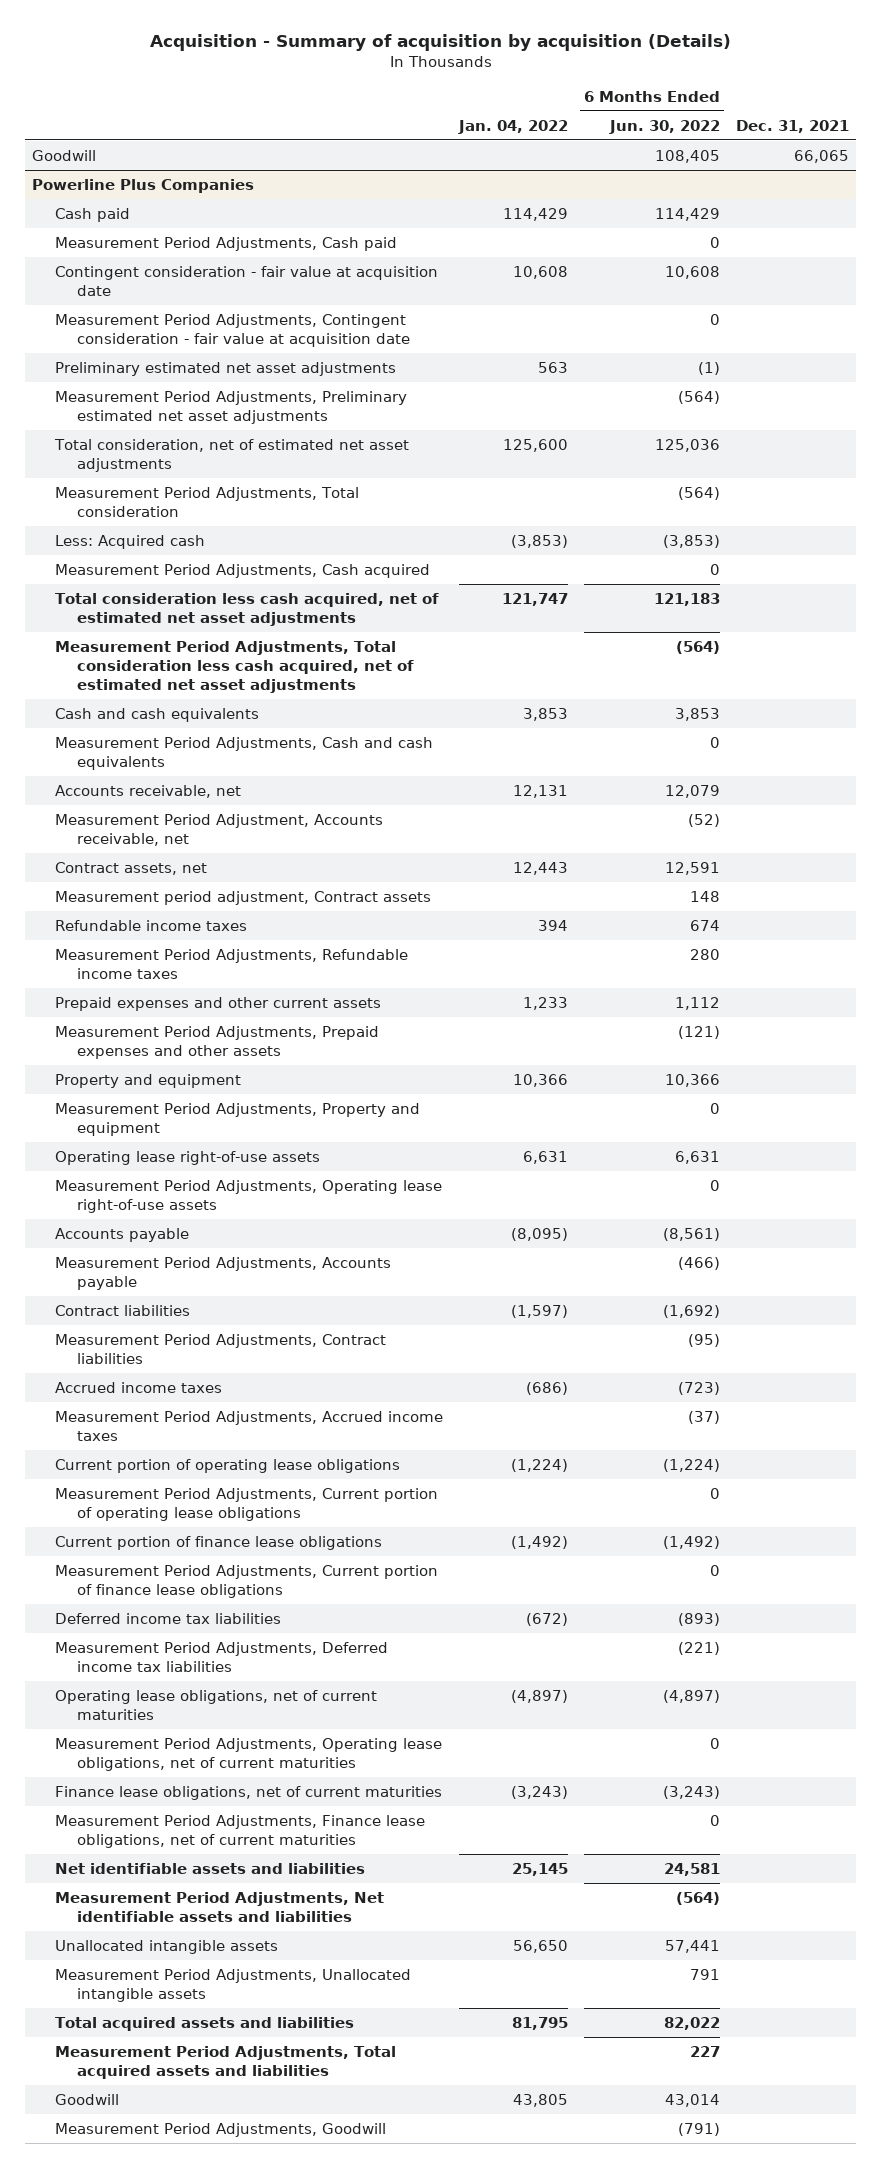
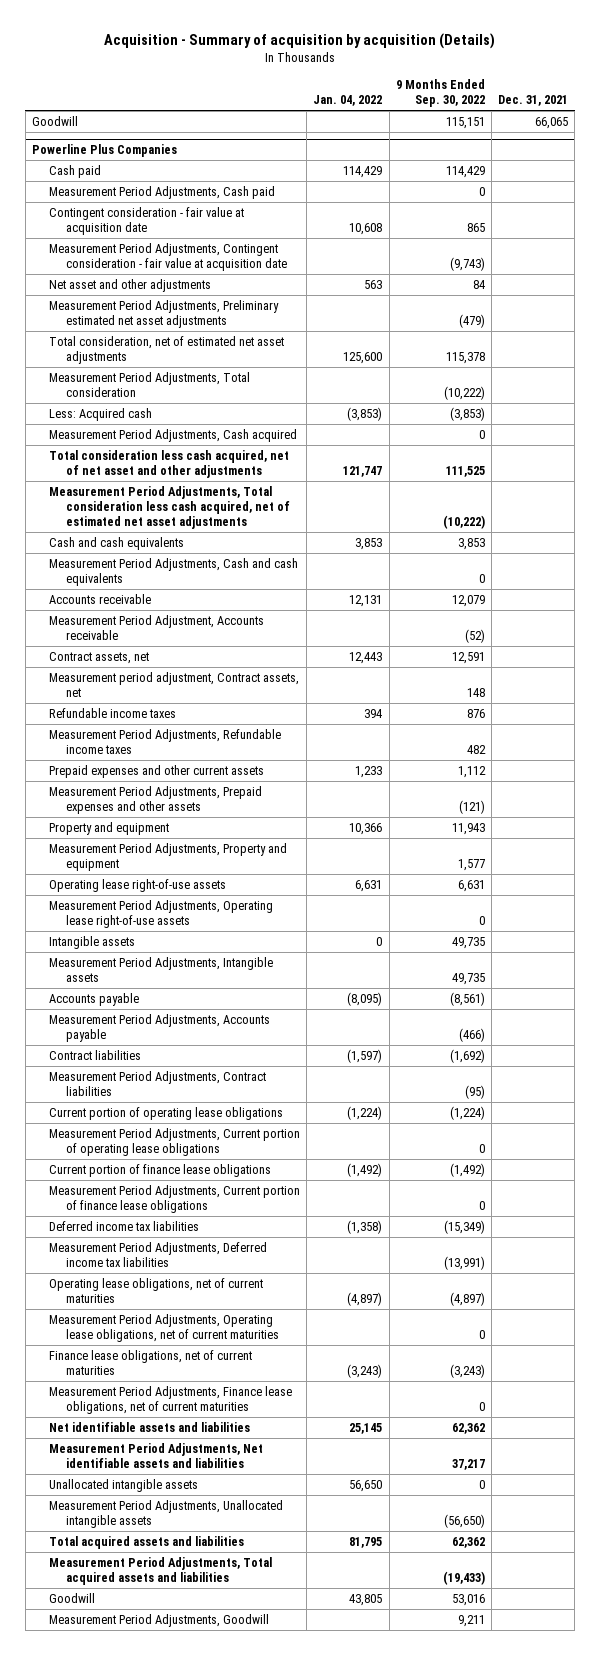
- | Jan. 04, 2022 | 6 Months Ended Jun. 30, 2022 | Dec. 31, 2021
+ | Jan. 04, 2022 | 9 Months Ended Sep. 30, 2022 | Dec. 31, 2021
@ Powerline Plus Companies
- Preliminary estimated net asset adjustments | 563 | (1) |
+ Net asset and other adjustments | 563 | 84 |
- Total consideration less cash acquired, net of estimated net asset adjustments | 121,747 | 121,183 |
+ Total consideration less cash acquired, net of net asset and other adjustments | 121,747 | 111,525 |
- Accounts receivable, net | 12,131 | 12,079 |
- Measurement Period Adjustment, Accounts receivable, net | | (52) |
+ Accounts receivable | 12,131 | 12,079 |
+ Measurement Period Adjustment, Accounts receivable | | (52) |
- Measurement period adjustment, Contract assets | | 148 |
+ Measurement period adjustment, Contract assets, net | | 148 |
+ Intangible assets | 0 | 49,735 |
+ Measurement Period Adjustments, Intangible assets | | 49,735 |
- Accrued income taxes | (686) | (723) |
- Measurement Period Adjustments, Accrued income taxes | | (37) |
- Deferred income tax liabilities | (672) | (893) |
+ Deferred income tax liabilities | (1,358) | (15,349) |

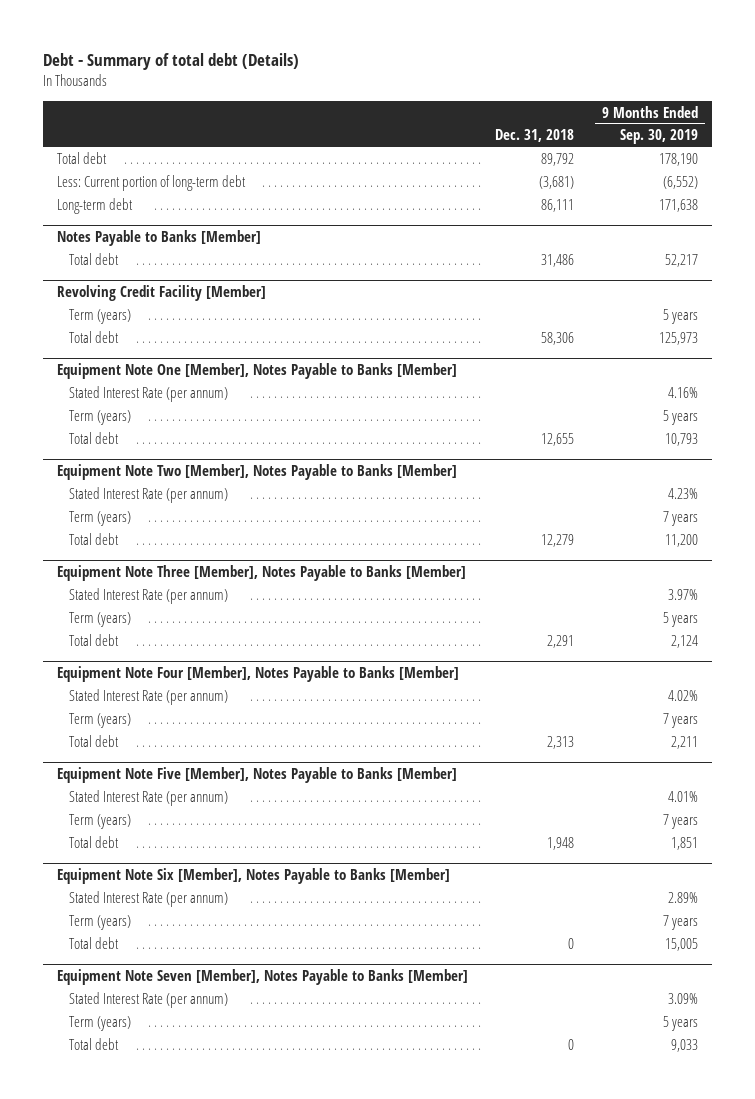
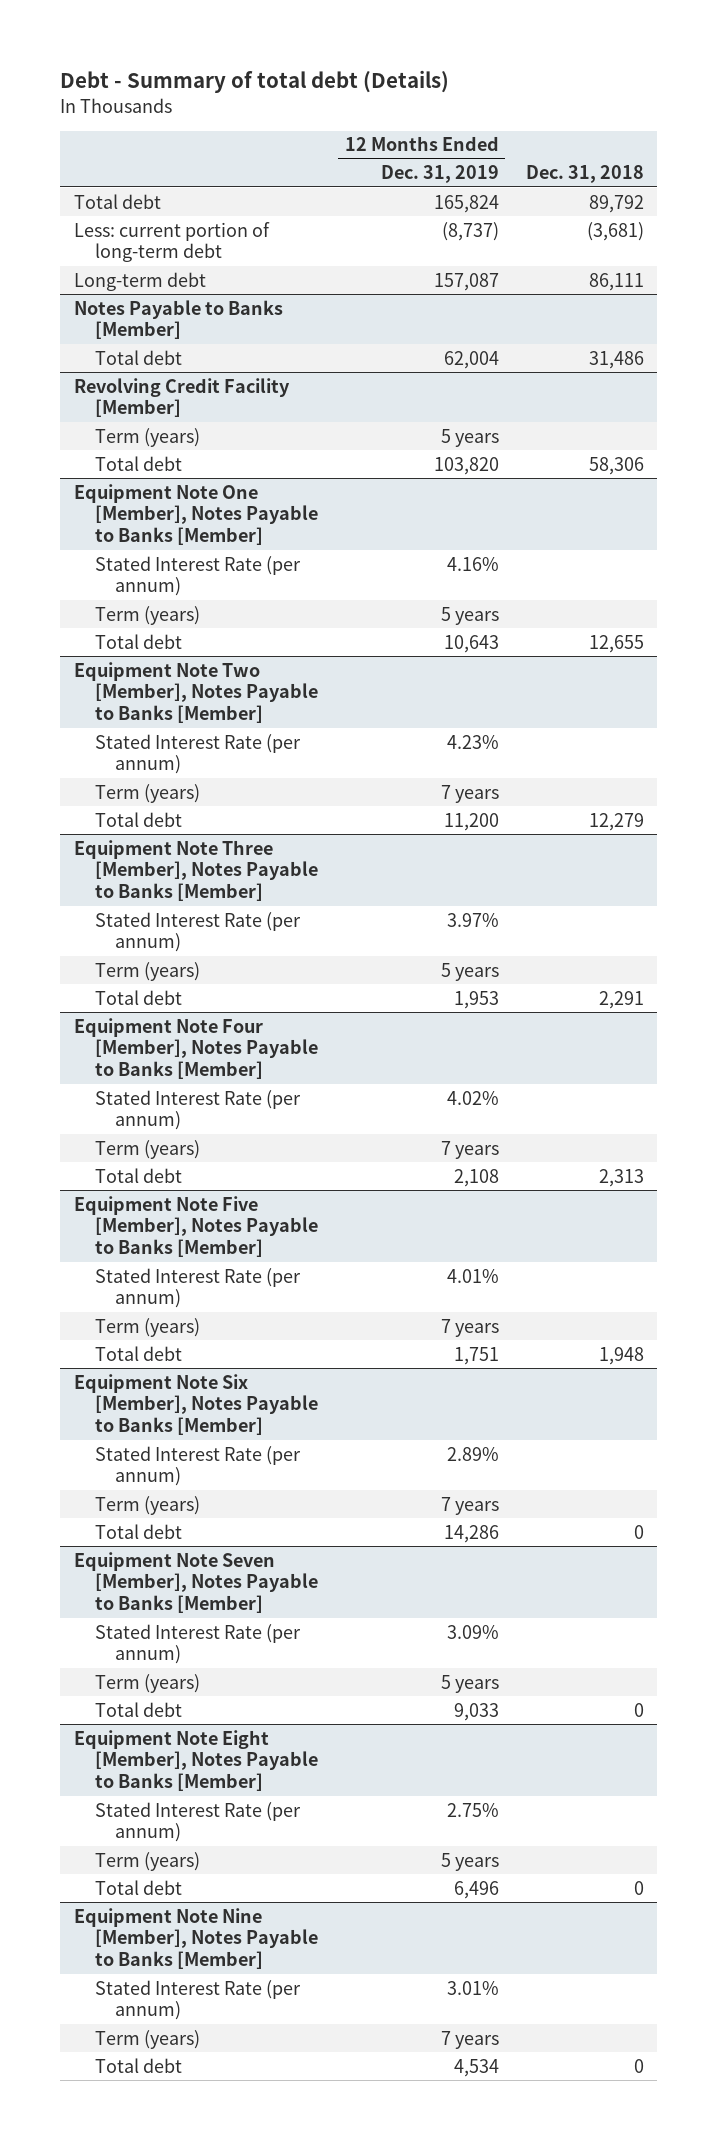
- | Dec. 31, 2018 | 9 Months Ended Sep. 30, 2019
+ | 12 Months Ended Dec. 31, 2019 | Dec. 31, 2018
- Less: Current portion of long-term debt | (3,681) | (6,552)
+ Less: current portion of long-term debt | (8,737) | (3,681)
+ Equipment Note Eight [Member], Notes Payable to Banks [Member]
+ Stated Interest Rate (per annum) | 2.75% |
+ Term (years) | 5 years |
+ Total debt | 6,496 | 0
+ Equipment Note Nine [Member], Notes Payable to Banks [Member]
+ Stated Interest Rate (per annum) | 3.01% |
+ Term (years) | 7 years |
+ Total debt | 4,534 | 0

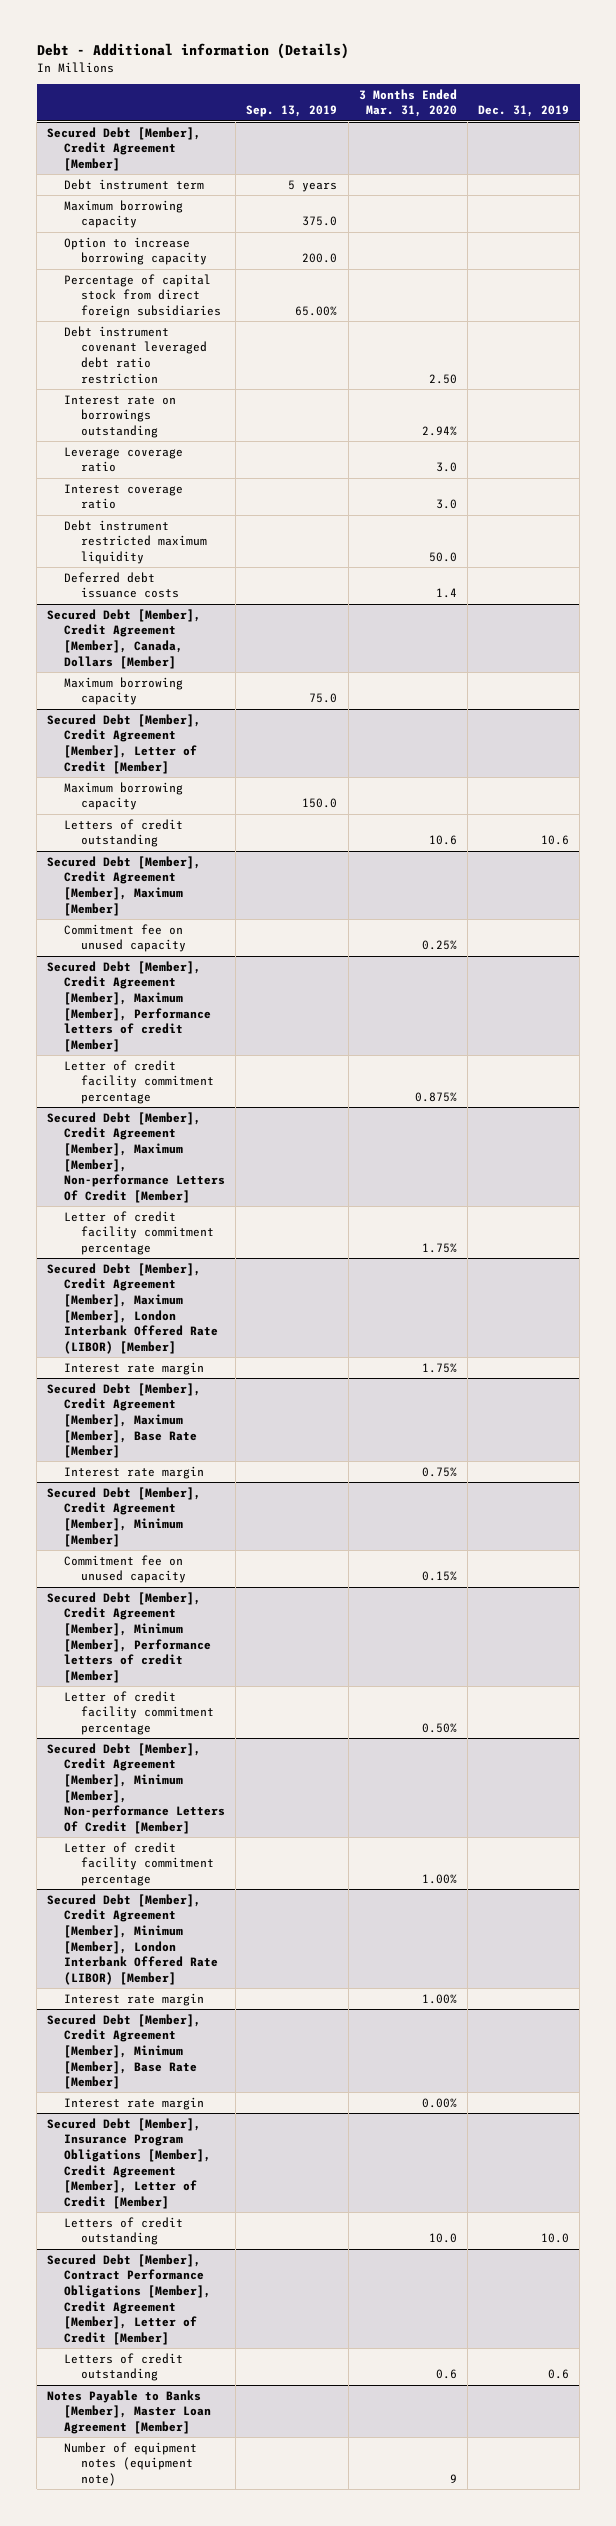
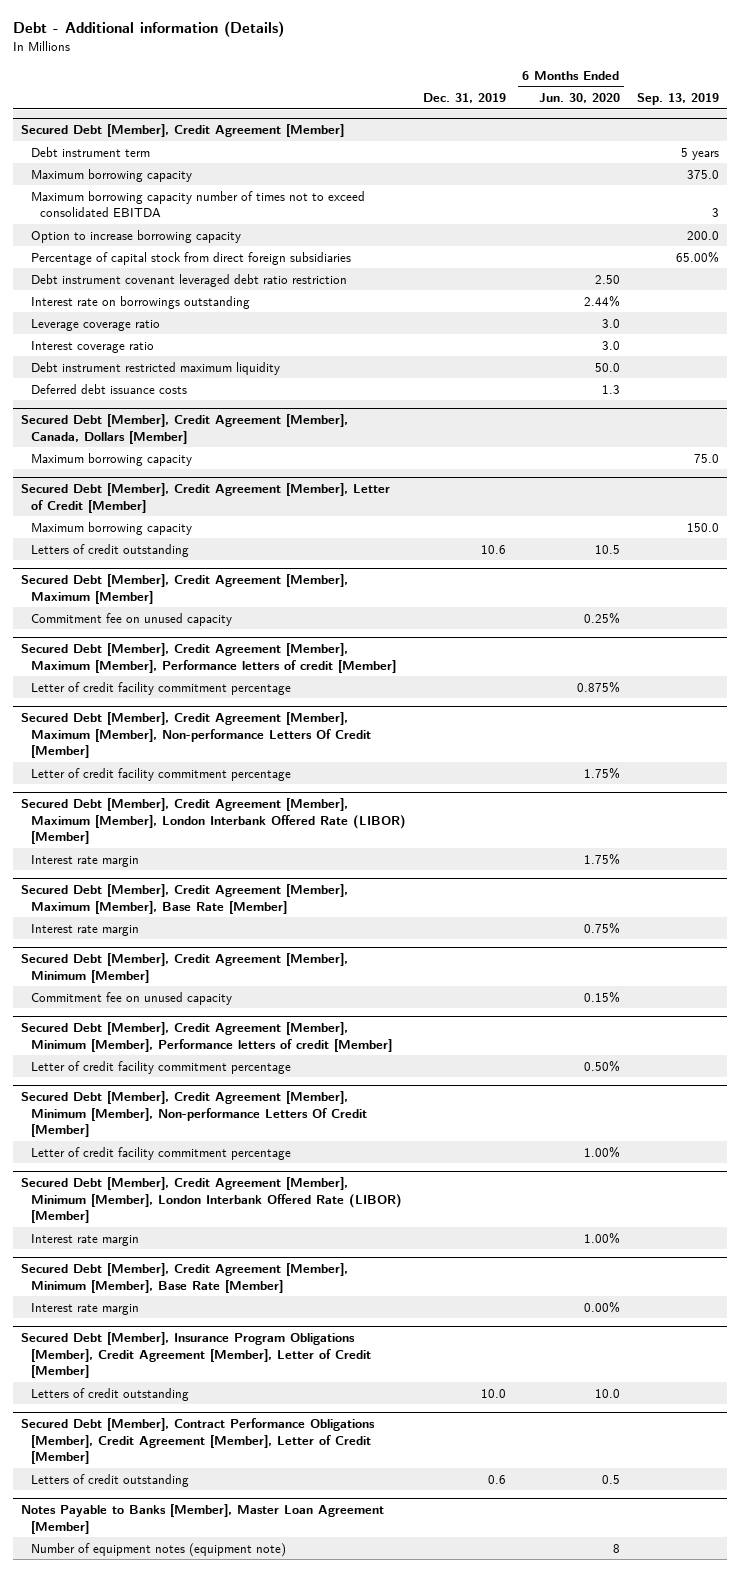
- | Sep. 13, 2019 | 3 Months Ended Mar. 31, 2020 | Dec. 31, 2019
+ | Dec. 31, 2019 | 6 Months Ended Jun. 30, 2020 | Sep. 13, 2019
@ Secured Debt [Member], Credit Agreement [Member]
+ Maximum borrowing capacity number of times not to exceed consolidated EBITDA | | | 3

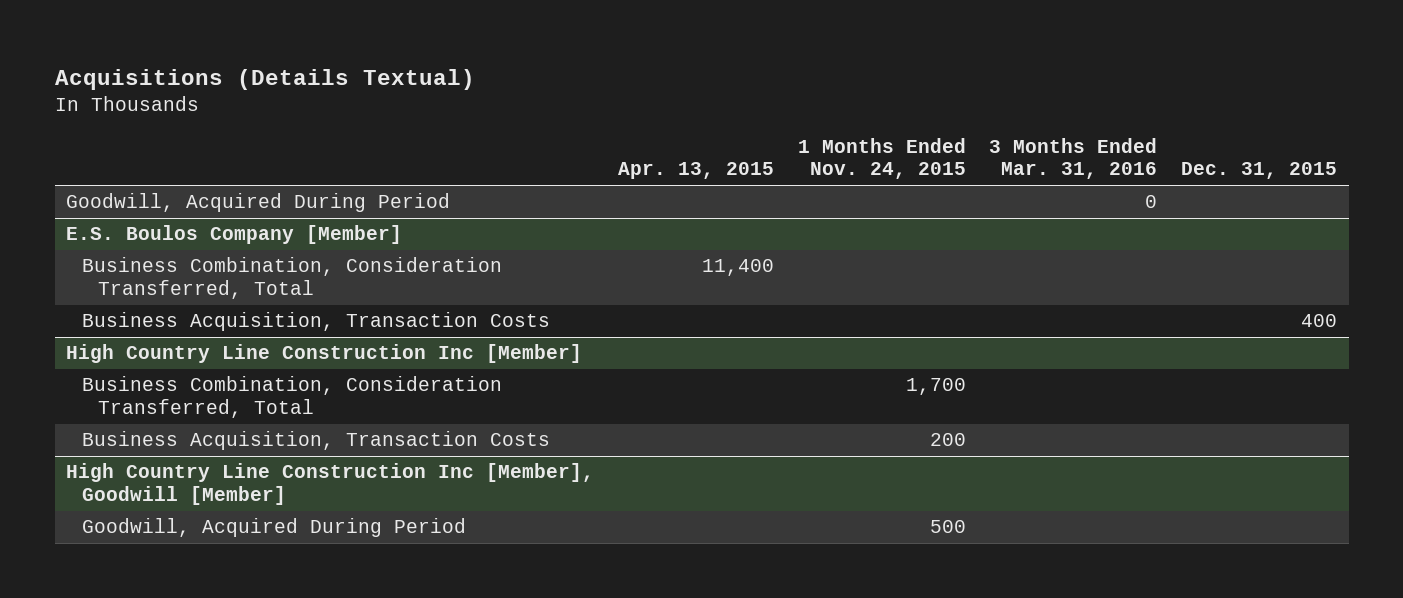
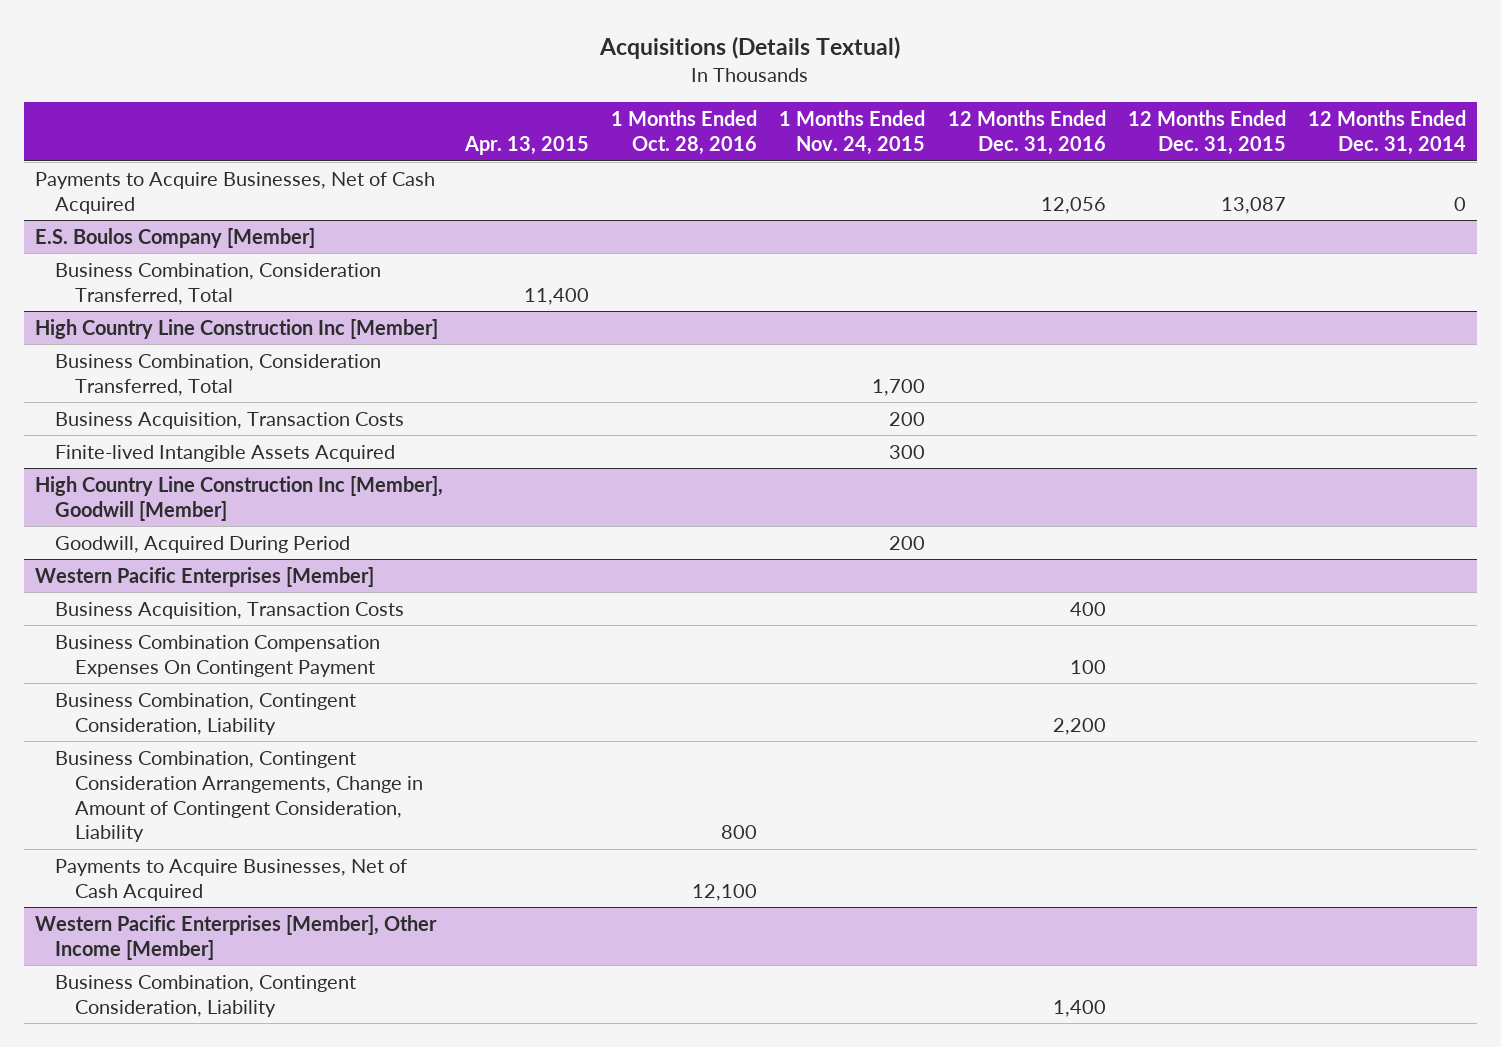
- | Apr. 13, 2015 | 1 Months Ended Nov. 24, 2015 | 3 Months Ended Mar. 31, 2016 | Dec. 31, 2015
+ | Apr. 13, 2015 | 1 Months Ended Oct. 28, 2016 | 1 Months Ended Nov. 24, 2015 | 12 Months Ended Dec. 31, 2016 | 12 Months Ended Dec. 31, 2015 | 12 Months Ended Dec. 31, 2014
- Goodwill, Acquired During Period | | | 0 |
+ Payments to Acquire Businesses, Net of Cash Acquired | | | | 12,056 | 13,087 | 0
@ E.S. Boulos Company [Member]
- Business Acquisition, Transaction Costs | | | | 400
@ High Country Line Construction Inc [Member]
+ Finite-lived Intangible Assets Acquired | | | 300 | | |
@ High Country Line Construction Inc [Member], Goodwill [Member]
- Goodwill, Acquired During Period | | 500 | |
+ Goodwill, Acquired During Period | | | 200 | | |
+ Western Pacific Enterprises [Member]
+ Business Acquisition, Transaction Costs | | | | 400 | |
+ Business Combination Compensation Expenses On Contingent Payment | | | | 100 | |
+ Business Combination, Contingent Consideration, Liability | | | | 2,200 | |
+ Business Combination, Contingent Consideration Arrangements, Change in Amount of Contingent Consideration, Liability | | 800 | | | |
+ Payments to Acquire Businesses, Net of Cash Acquired | | 12,100 | | | |
+ Western Pacific Enterprises [Member], Other Income [Member]
+ Business Combination, Contingent Consideration, Liability | | | | 1,400 | |

